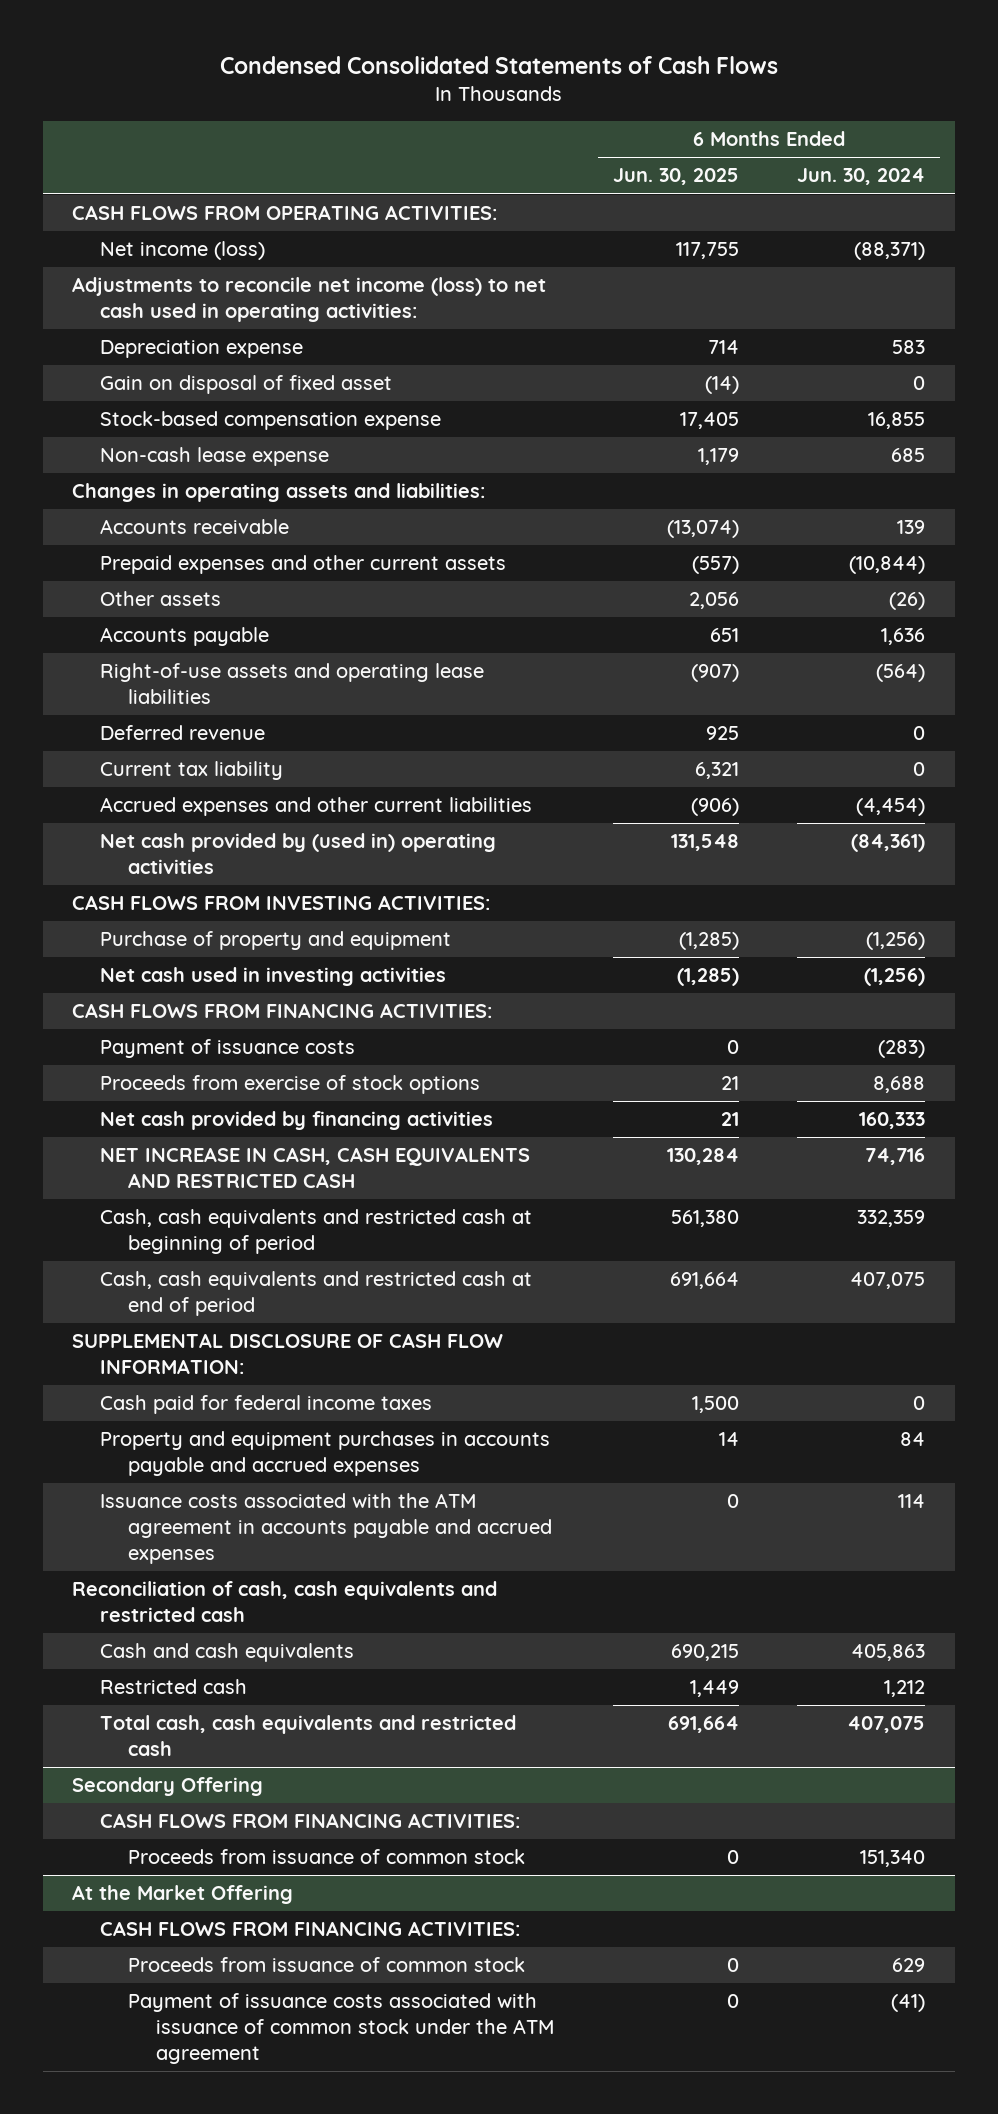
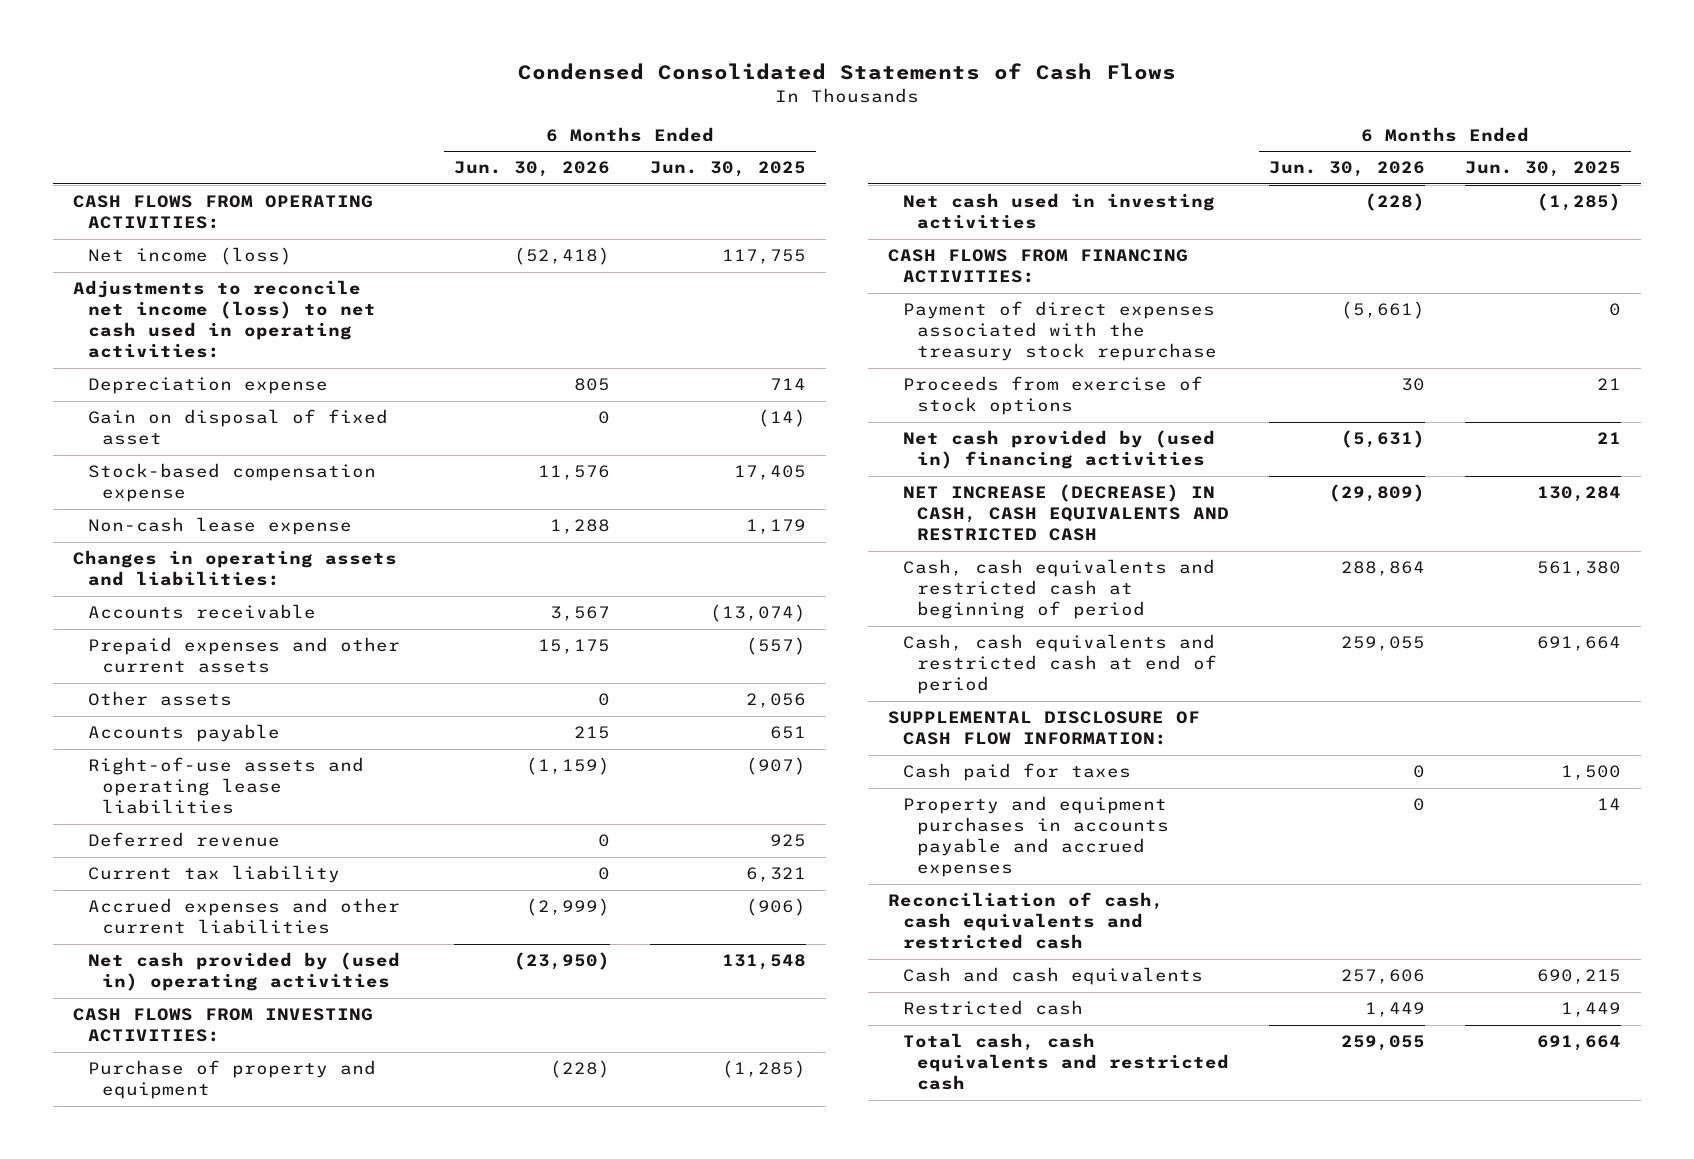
- | 6 Months Ended Jun. 30, 2025 | 6 Months Ended Jun. 30, 2024
+ | 6 Months Ended Jun. 30, 2026 | 6 Months Ended Jun. 30, 2025
- Payment of issuance costs | 0 | (283)
+ Payment of direct expenses associated with the treasury stock repurchase | (5,661) | 0
- Net cash provided by financing activities | 21 | 160,333
- NET INCREASE IN CASH, CASH EQUIVALENTS AND RESTRICTED CASH | 130,284 | 74,716
+ Net cash provided by (used in) financing activities | (5,631) | 21
+ NET INCREASE (DECREASE) IN CASH, CASH EQUIVALENTS AND RESTRICTED CASH | (29,809) | 130,284
- Cash paid for federal income taxes | 1,500 | 0
+ Cash paid for taxes | 0 | 1,500
- Issuance costs associated with the ATM agreement in accounts payable and accrued expenses | 0 | 114
- Secondary Offering
- CASH FLOWS FROM FINANCING ACTIVITIES:
- Proceeds from issuance of common stock | 0 | 151,340
- At the Market Offering
- CASH FLOWS FROM FINANCING ACTIVITIES:
- Proceeds from issuance of common stock | 0 | 629
- Payment of issuance costs associated with issuance of common stock under the ATM agreement | 0 | (41)

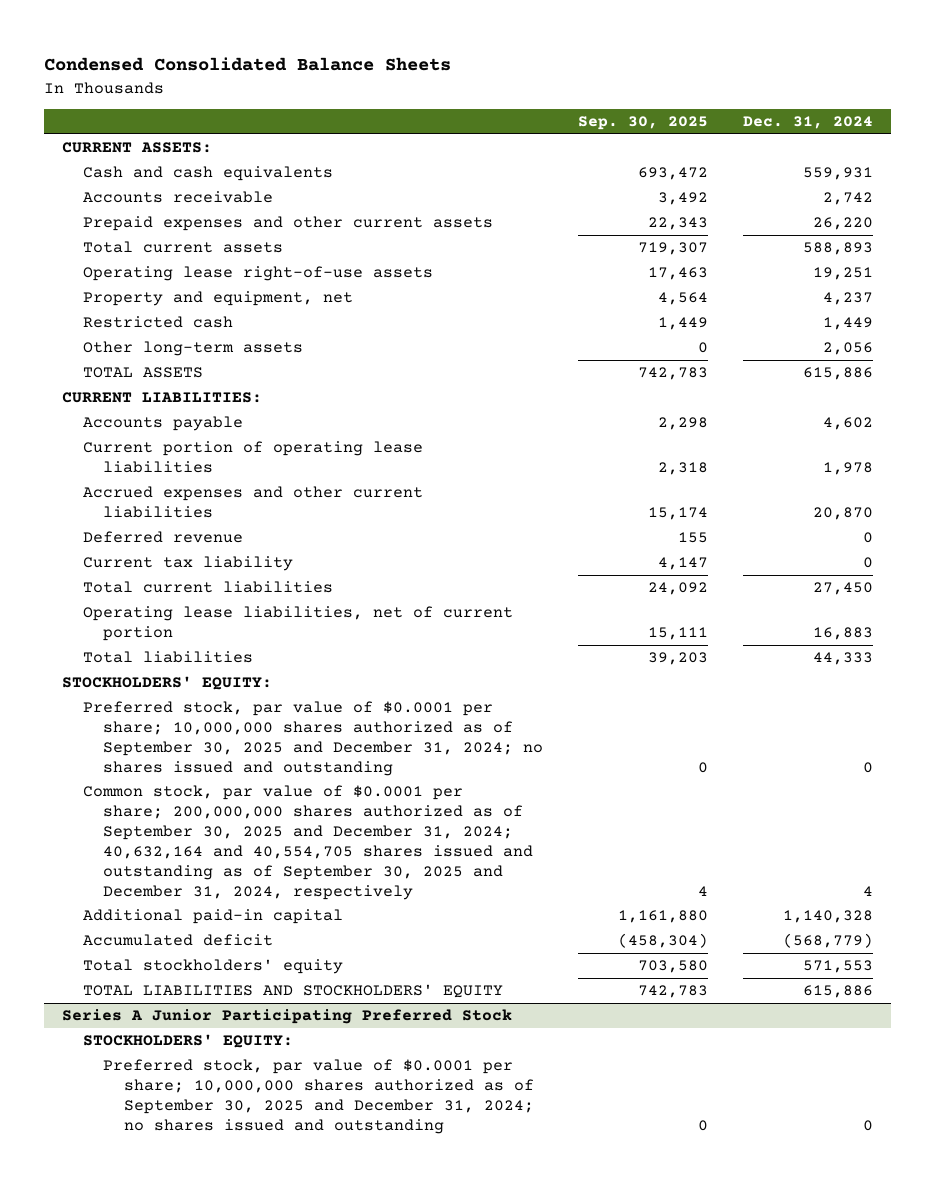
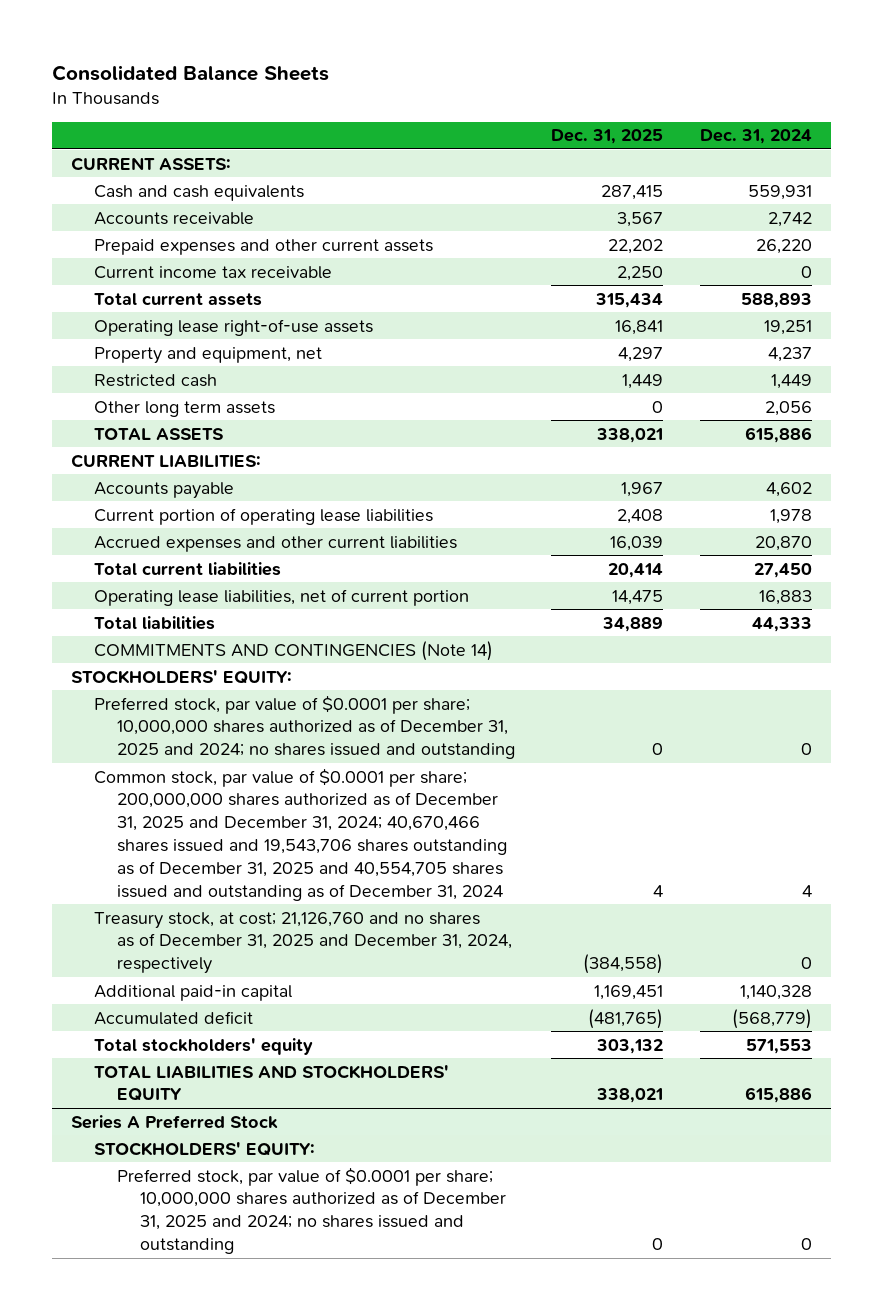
- Condensed Consolidated Balance Sheets
+ Consolidated Balance Sheets
- | Sep. 30, 2025 | Dec. 31, 2024
+ | Dec. 31, 2025 | Dec. 31, 2024
+ Current income tax receivable | 2,250 | 0
- Other long-term assets | 0 | 2,056
+ Other long term assets | 0 | 2,056
- Deferred revenue | 155 | 0
- Current tax liability | 4,147 | 0
+ COMMITMENTS AND CONTINGENCIES (Note 14)
- Preferred stock, par value of $0.0001 per share; 10,000,000 shares authorized as of September 30, 2025 and December 31, 2024; no shares issued and outstanding | 0 | 0
- Common stock, par value of $0.0001 per share; 200,000,000 shares authorized as of September 30, 2025 and December 31, 2024; 40,632,164 and 40,554,705 shares issued and outstanding as of September 30, 2025 and December 31, 2024, respectively | 4 | 4
+ Preferred stock, par value of $0.0001 per share; 10,000,000 shares authorized as of December 31, 2025 and 2024; no shares issued and outstanding | 0 | 0
+ Common stock, par value of $0.0001 per share; 200,000,000 shares authorized as of December 31, 2025 and December 31, 2024; 40,670,466 shares issued and 19,543,706 shares outstanding as of December 31, 2025 and 40,554,705 shares issued and outstanding as of December 31, 2024 | 4 | 4
+ Treasury stock, at cost; 21,126,760 and no shares as of December 31, 2025 and December 31, 2024, respectively | (384,558) | 0
- Series A Junior Participating Preferred Stock
+ Series A Preferred Stock
- Preferred stock, par value of $0.0001 per share; 10,000,000 shares authorized as of September 30, 2025 and December 31, 2024; no shares issued and outstanding | 0 | 0
+ Preferred stock, par value of $0.0001 per share; 10,000,000 shares authorized as of December 31, 2025 and 2024; no shares issued and outstanding | 0 | 0

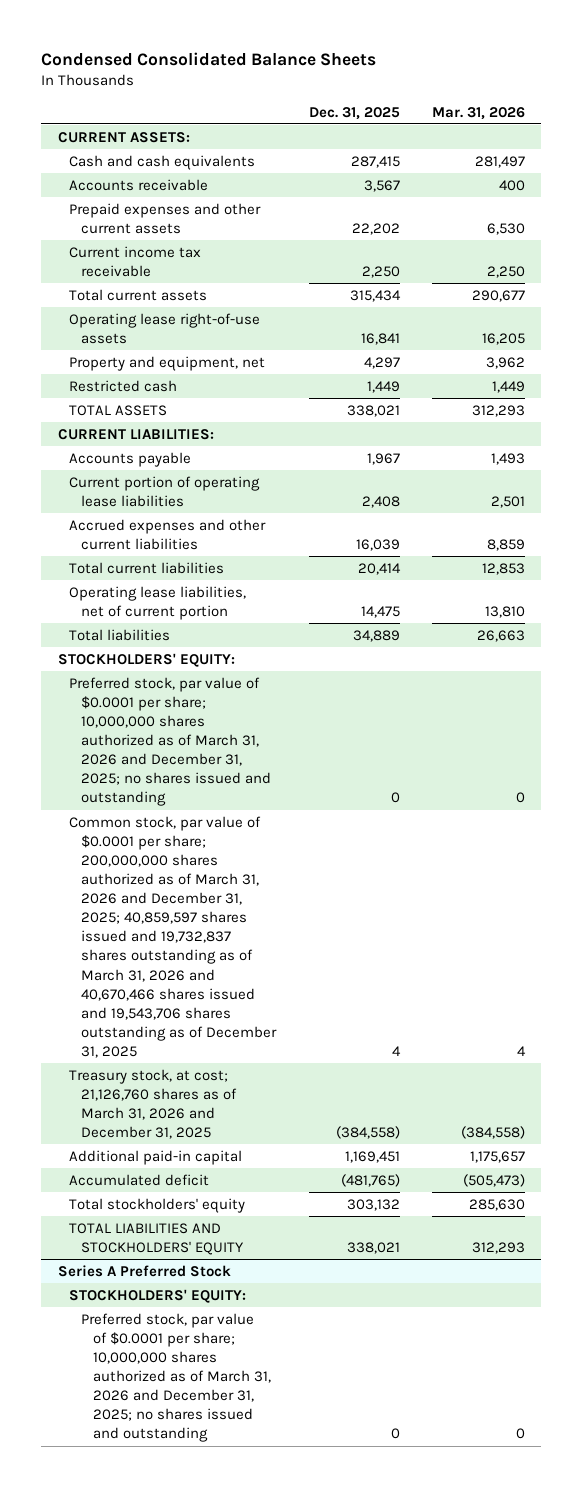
- Consolidated Balance Sheets
+ Condensed Consolidated Balance Sheets
- | Dec. 31, 2025 | Dec. 31, 2024
+ | Dec. 31, 2025 | Mar. 31, 2026
- Other long term assets | 0 | 2,056
- COMMITMENTS AND CONTINGENCIES (Note 14)
- Preferred stock, par value of $0.0001 per share; 10,000,000 shares authorized as of December 31, 2025 and 2024; no shares issued and outstanding | 0 | 0
- Common stock, par value of $0.0001 per share; 200,000,000 shares authorized as of December 31, 2025 and December 31, 2024; 40,670,466 shares issued and 19,543,706 shares outstanding as of December 31, 2025 and 40,554,705 shares issued and outstanding as of December 31, 2024 | 4 | 4
- Treasury stock, at cost; 21,126,760 and no shares as of December 31, 2025 and December 31, 2024, respectively | (384,558) | 0
+ Preferred stock, par value of $0.0001 per share; 10,000,000 shares authorized as of March 31, 2026 and December 31, 2025; no shares issued and outstanding | 0 | 0
+ Common stock, par value of $0.0001 per share; 200,000,000 shares authorized as of March 31, 2026 and December 31, 2025; 40,859,597 shares issued and 19,732,837 shares outstanding as of March 31, 2026 and 40,670,466 shares issued and 19,543,706 shares outstanding as of December 31, 2025 | 4 | 4
+ Treasury stock, at cost; 21,126,760 shares as of March 31, 2026 and December 31, 2025 | (384,558) | (384,558)
@ Series A Preferred Stock
- Preferred stock, par value of $0.0001 per share; 10,000,000 shares authorized as of December 31, 2025 and 2024; no shares issued and outstanding | 0 | 0
+ Preferred stock, par value of $0.0001 per share; 10,000,000 shares authorized as of March 31, 2026 and December 31, 2025; no shares issued and outstanding | 0 | 0

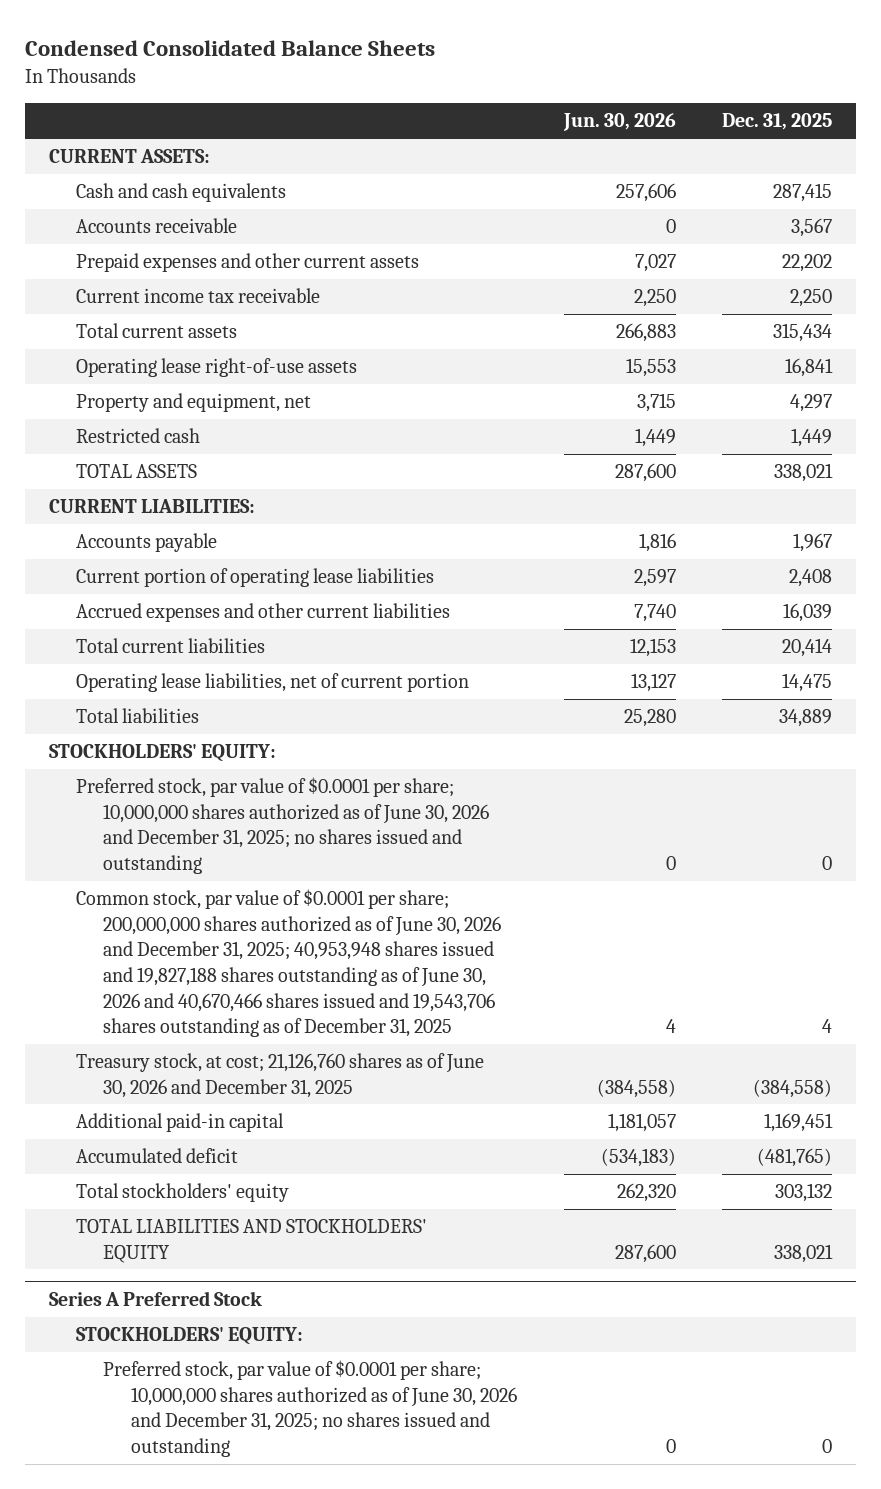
- | Dec. 31, 2025 | Mar. 31, 2026
+ | Jun. 30, 2026 | Dec. 31, 2025
- Preferred stock, par value of $0.0001 per share; 10,000,000 shares authorized as of March 31, 2026 and December 31, 2025; no shares issued and outstanding | 0 | 0
- Common stock, par value of $0.0001 per share; 200,000,000 shares authorized as of March 31, 2026 and December 31, 2025; 40,859,597 shares issued and 19,732,837 shares outstanding as of March 31, 2026 and 40,670,466 shares issued and 19,543,706 shares outstanding as of December 31, 2025 | 4 | 4
- Treasury stock, at cost; 21,126,760 shares as of March 31, 2026 and December 31, 2025 | (384,558) | (384,558)
+ Preferred stock, par value of $0.0001 per share; 10,000,000 shares authorized as of June 30, 2026 and December 31, 2025; no shares issued and outstanding | 0 | 0
+ Common stock, par value of $0.0001 per share; 200,000,000 shares authorized as of June 30, 2026 and December 31, 2025; 40,953,948 shares issued and 19,827,188 shares outstanding as of June 30, 2026 and 40,670,466 shares issued and 19,543,706 shares outstanding as of December 31, 2025 | 4 | 4
+ Treasury stock, at cost; 21,126,760 shares as of June 30, 2026 and December 31, 2025 | (384,558) | (384,558)
@ Series A Preferred Stock
- Preferred stock, par value of $0.0001 per share; 10,000,000 shares authorized as of March 31, 2026 and December 31, 2025; no shares issued and outstanding | 0 | 0
+ Preferred stock, par value of $0.0001 per share; 10,000,000 shares authorized as of June 30, 2026 and December 31, 2025; no shares issued and outstanding | 0 | 0

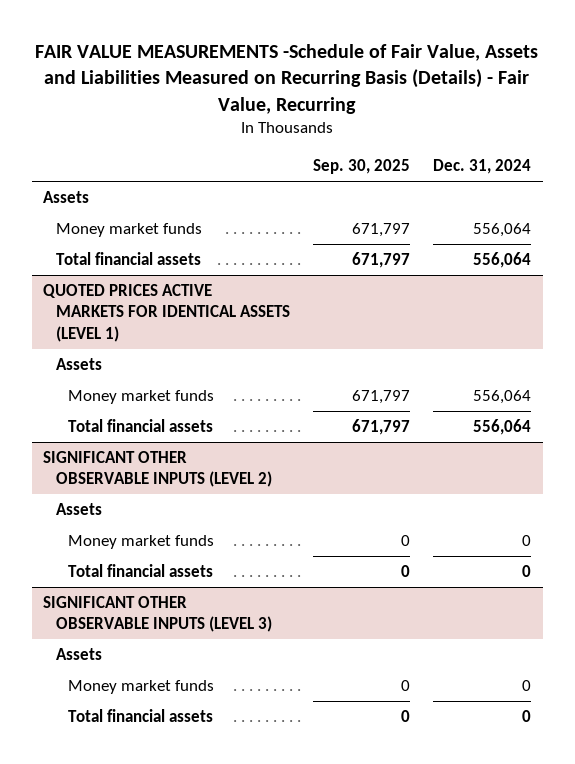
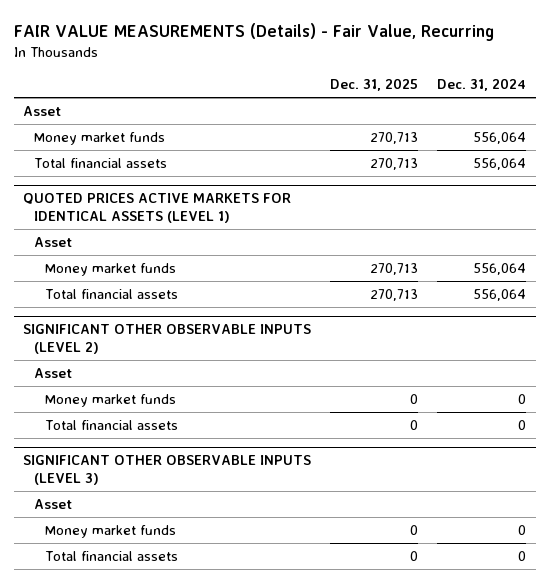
- FAIR VALUE MEASUREMENTS -Schedule of Fair Value, Assets and Liabilities Measured on Recurring Basis (Details) - Fair Value, Recurring
+ FAIR VALUE MEASUREMENTS (Details) - Fair Value, Recurring
- | Sep. 30, 2025 | Dec. 31, 2024
+ | Dec. 31, 2025 | Dec. 31, 2024
- Assets
+ Asset
@ QUOTED PRICES ACTIVE MARKETS FOR IDENTICAL ASSETS (LEVEL 1)
- Assets
+ Asset
@ SIGNIFICANT OTHER OBSERVABLE INPUTS (LEVEL 2)
- Assets
+ Asset
@ SIGNIFICANT OTHER OBSERVABLE INPUTS (LEVEL 3)
- Assets
+ Asset

